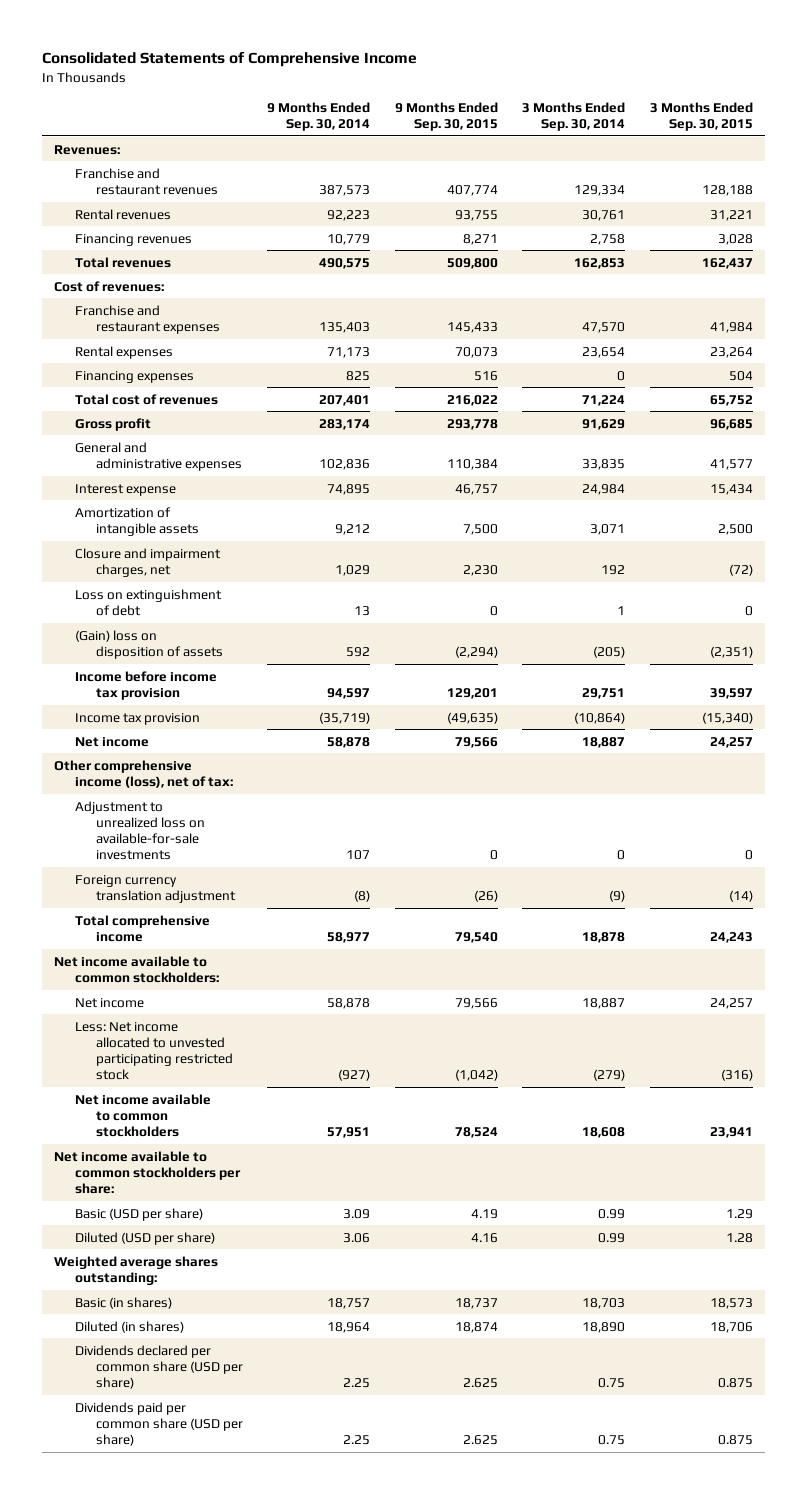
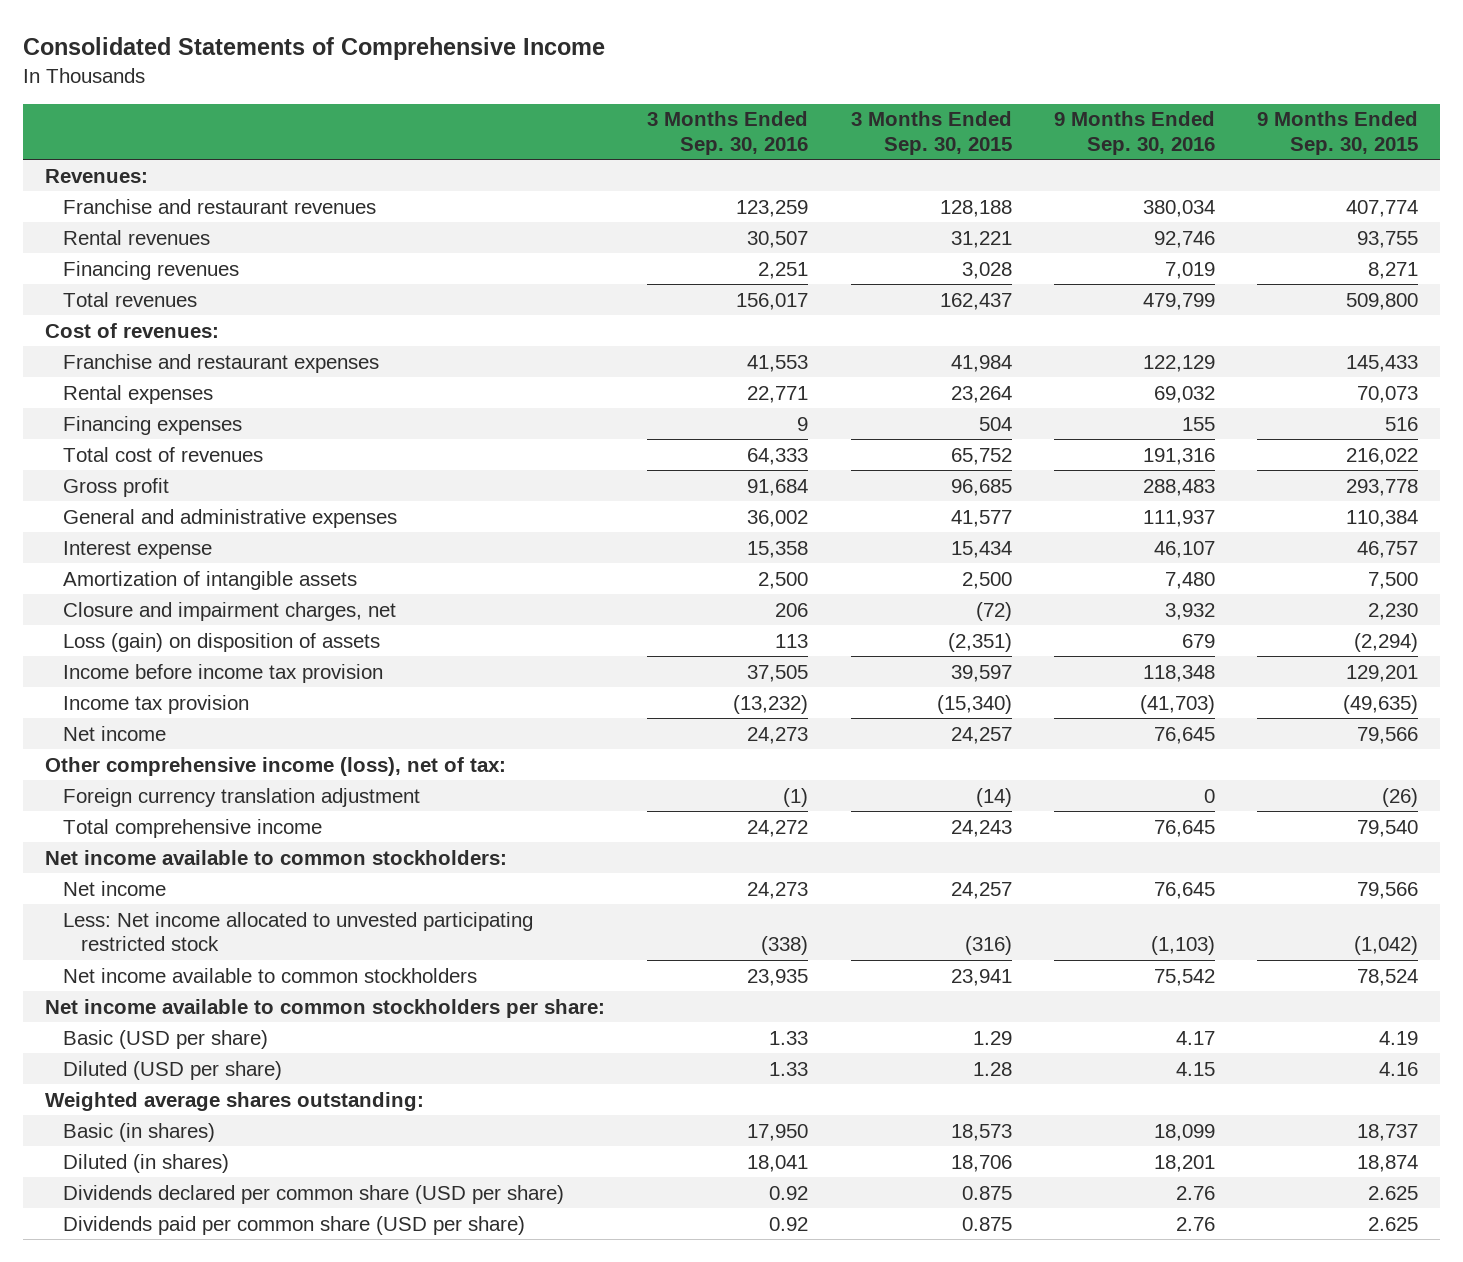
- | 9 Months Ended Sep. 30, 2014 | 9 Months Ended Sep. 30, 2015 | 3 Months Ended Sep. 30, 2014 | 3 Months Ended Sep. 30, 2015
+ | 3 Months Ended Sep. 30, 2016 | 3 Months Ended Sep. 30, 2015 | 9 Months Ended Sep. 30, 2016 | 9 Months Ended Sep. 30, 2015
- Loss on extinguishment of debt | 13 | 0 | 1 | 0
- (Gain) loss on disposition of assets | 592 | (2,294) | (205) | (2,351)
+ Loss (gain) on disposition of assets | 113 | (2,351) | 679 | (2,294)
- Adjustment to unrealized loss on available-for-sale investments | 107 | 0 | 0 | 0

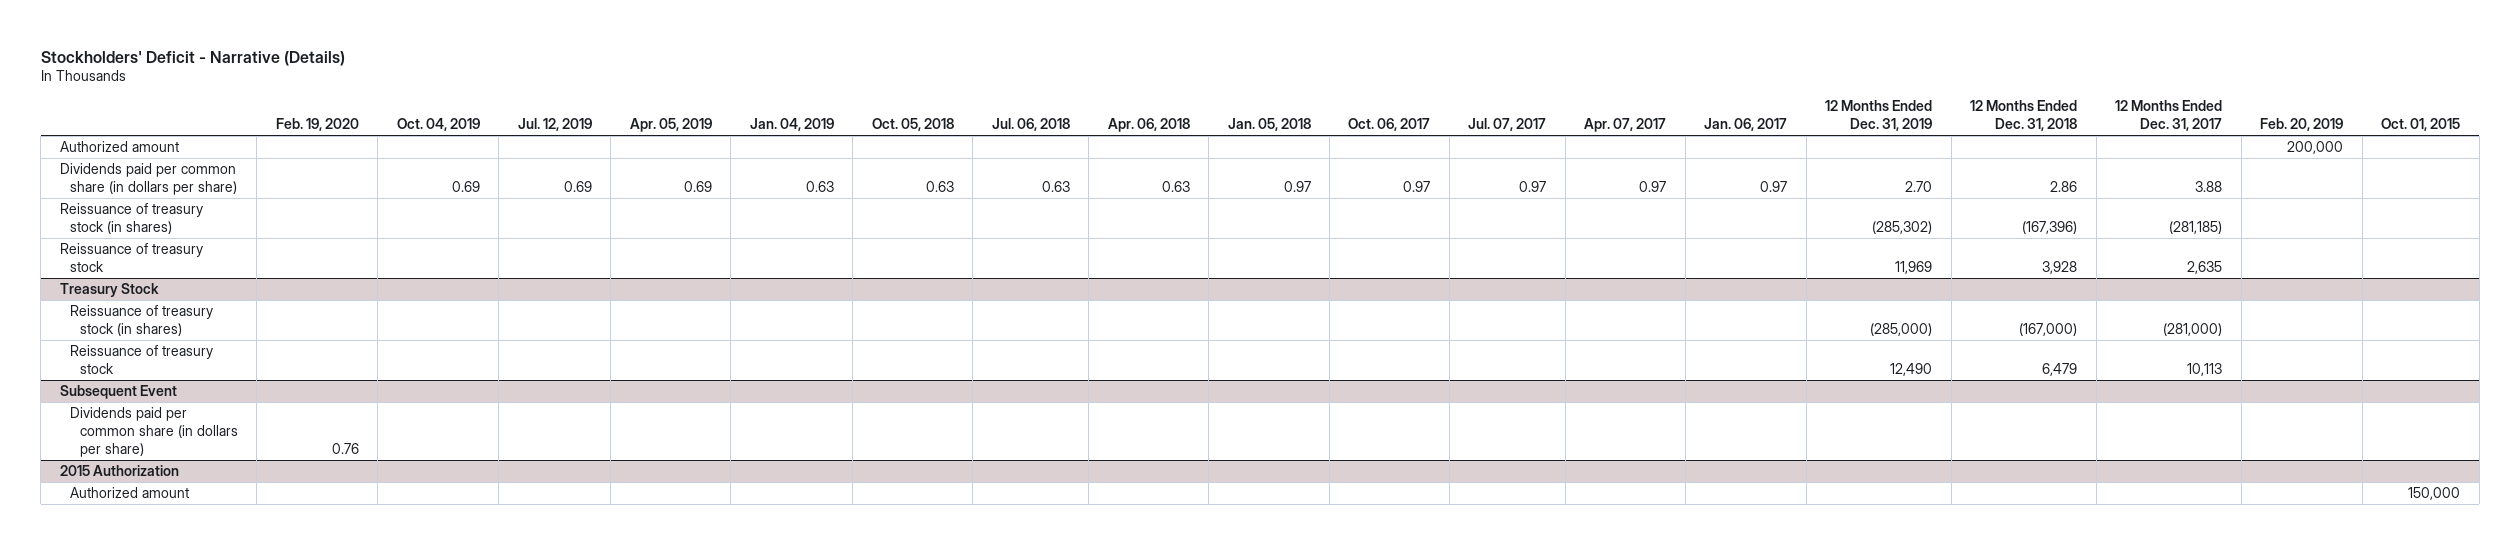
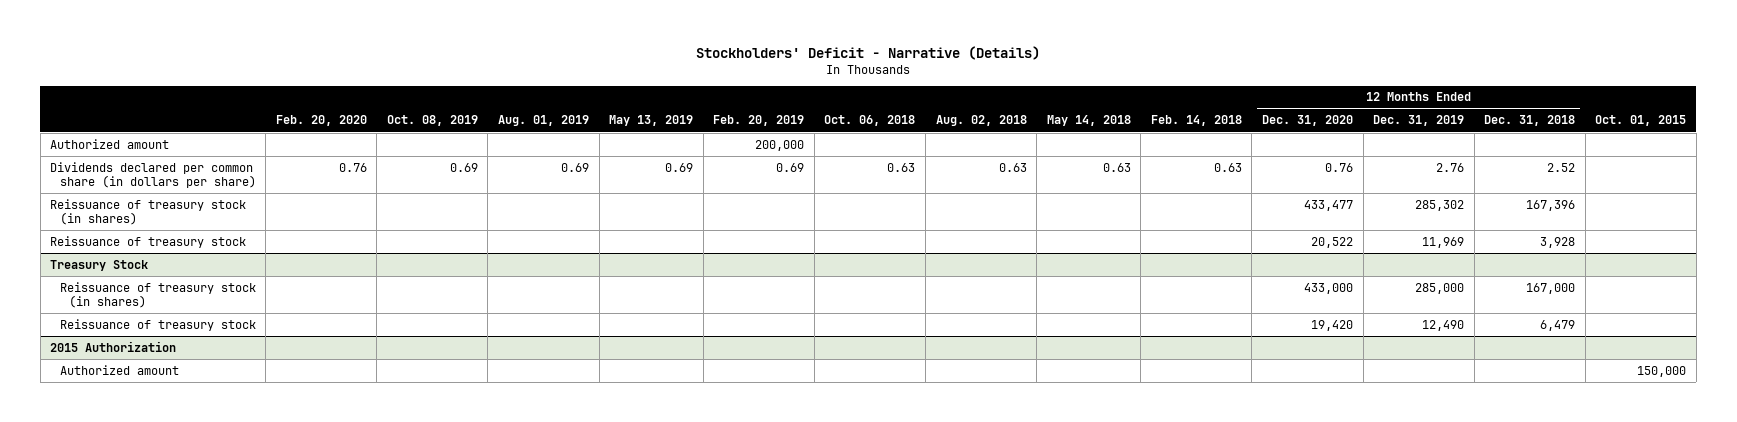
- | Feb. 19, 2020 | Oct. 04, 2019 | Jul. 12, 2019 | Apr. 05, 2019 | Jan. 04, 2019 | Oct. 05, 2018 | Jul. 06, 2018 | Apr. 06, 2018 | Jan. 05, 2018 | Oct. 06, 2017 | Jul. 07, 2017 | Apr. 07, 2017 | Jan. 06, 2017 | 12 Months Ended Dec. 31, 2019 | 12 Months Ended Dec. 31, 2018 | 12 Months Ended Dec. 31, 2017 | Feb. 20, 2019 | Oct. 01, 2015
+ | Feb. 20, 2020 | Oct. 08, 2019 | Aug. 01, 2019 | May 13, 2019 | Feb. 20, 2019 | Oct. 06, 2018 | Aug. 02, 2018 | May 14, 2018 | Feb. 14, 2018 | 12 Months Ended Dec. 31, 2020 | 12 Months Ended Dec. 31, 2019 | 12 Months Ended Dec. 31, 2018 | Oct. 01, 2015
- Dividends paid per common share (in dollars per share) | | 0.69 | 0.69 | 0.69 | 0.63 | 0.63 | 0.63 | 0.63 | 0.97 | 0.97 | 0.97 | 0.97 | 0.97 | 2.70 | 2.86 | 3.88 | |
- Reissuance of treasury stock (in shares) | | | | | | | | | | | | | | (285,302) | (167,396) | (281,185) | |
+ Dividends declared per common share (in dollars per share) | 0.76 | 0.69 | 0.69 | 0.69 | 0.69 | 0.63 | 0.63 | 0.63 | 0.63 | 0.76 | 2.76 | 2.52 |
+ Reissuance of treasury stock (in shares) | | | | | | | | | | 433,477 | 285,302 | 167,396 |
@ Treasury Stock
- Reissuance of treasury stock (in shares) | | | | | | | | | | | | | | (285,000) | (167,000) | (281,000) | |
+ Reissuance of treasury stock (in shares) | | | | | | | | | | 433,000 | 285,000 | 167,000 |
- Subsequent Event
- Dividends paid per common share (in dollars per share) | 0.76 | | | | | | | | | | | | | | | | |

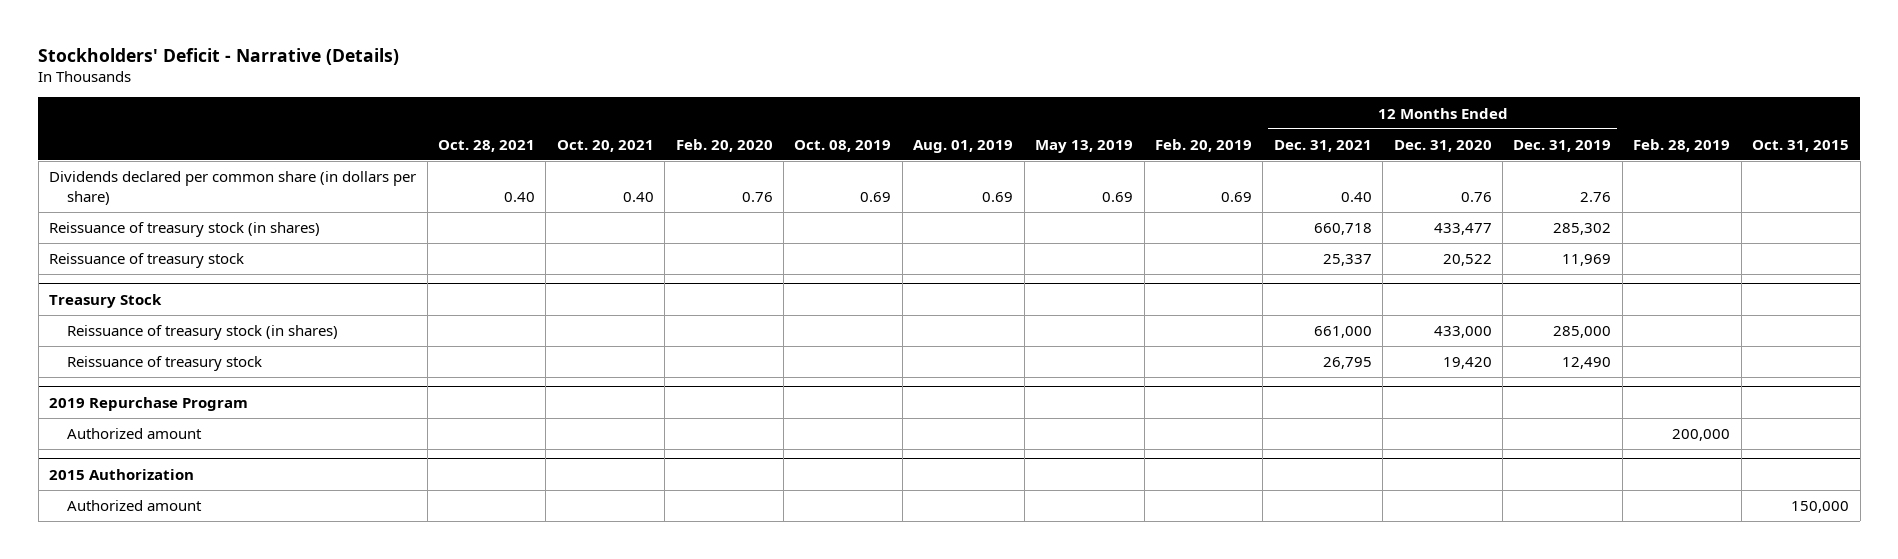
- | Feb. 20, 2020 | Oct. 08, 2019 | Aug. 01, 2019 | May 13, 2019 | Feb. 20, 2019 | Oct. 06, 2018 | Aug. 02, 2018 | May 14, 2018 | Feb. 14, 2018 | 12 Months Ended Dec. 31, 2020 | 12 Months Ended Dec. 31, 2019 | 12 Months Ended Dec. 31, 2018 | Oct. 01, 2015
+ | Oct. 28, 2021 | Oct. 20, 2021 | Feb. 20, 2020 | Oct. 08, 2019 | Aug. 01, 2019 | May 13, 2019 | Feb. 20, 2019 | 12 Months Ended Dec. 31, 2021 | 12 Months Ended Dec. 31, 2020 | 12 Months Ended Dec. 31, 2019 | Feb. 28, 2019 | Oct. 31, 2015
- Authorized amount | | | | | 200,000 | | | | | | | |
+ 2019 Repurchase Program
+ Authorized amount | | | | | | | | | | | 200,000 |

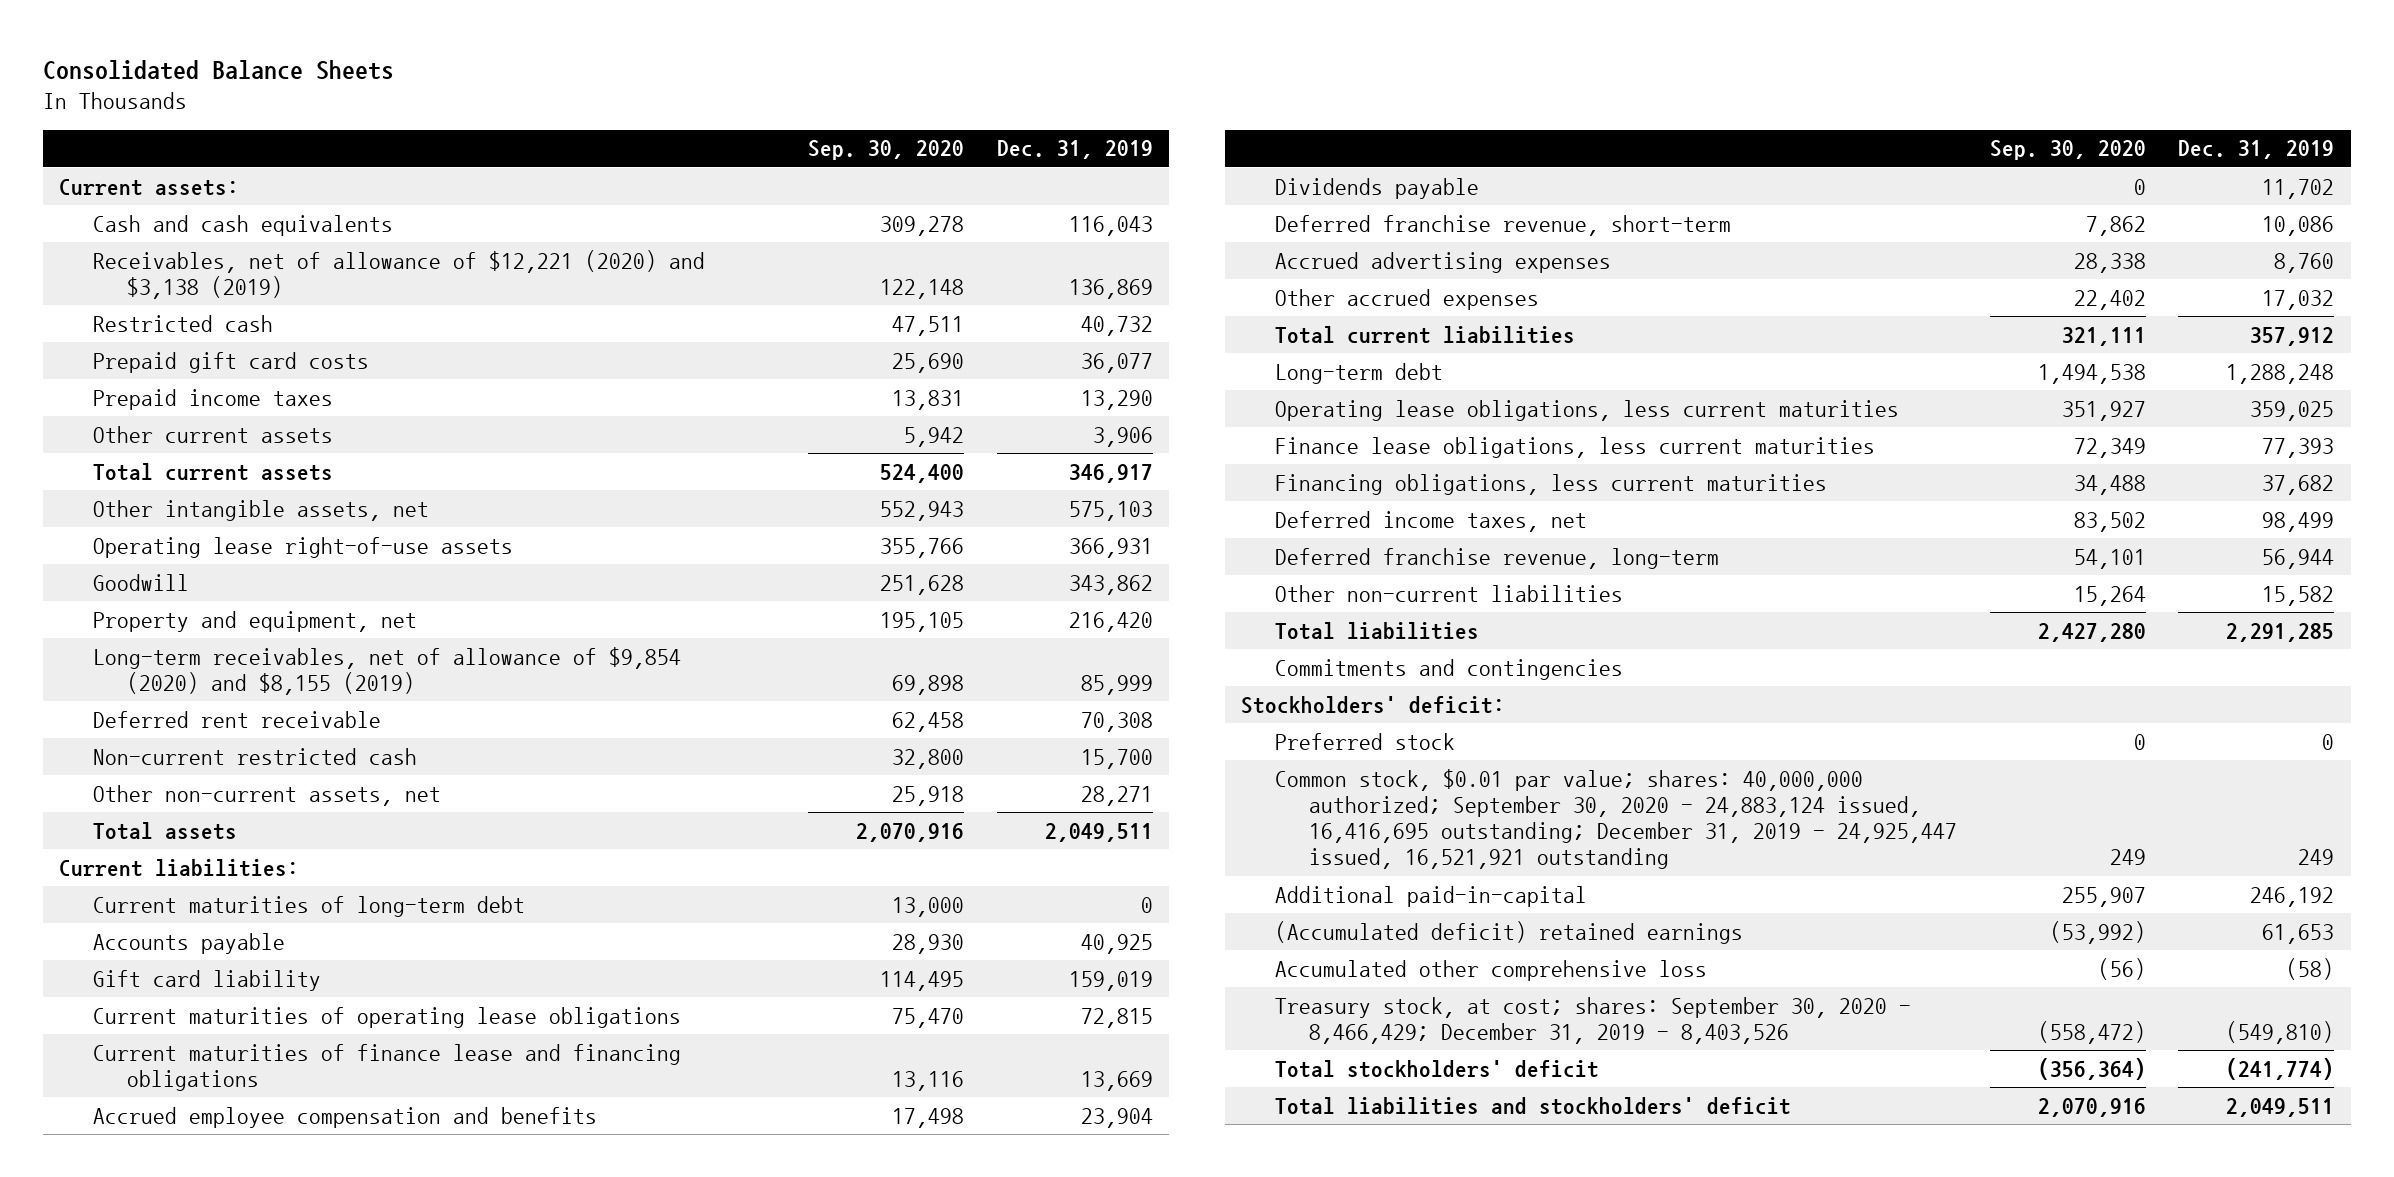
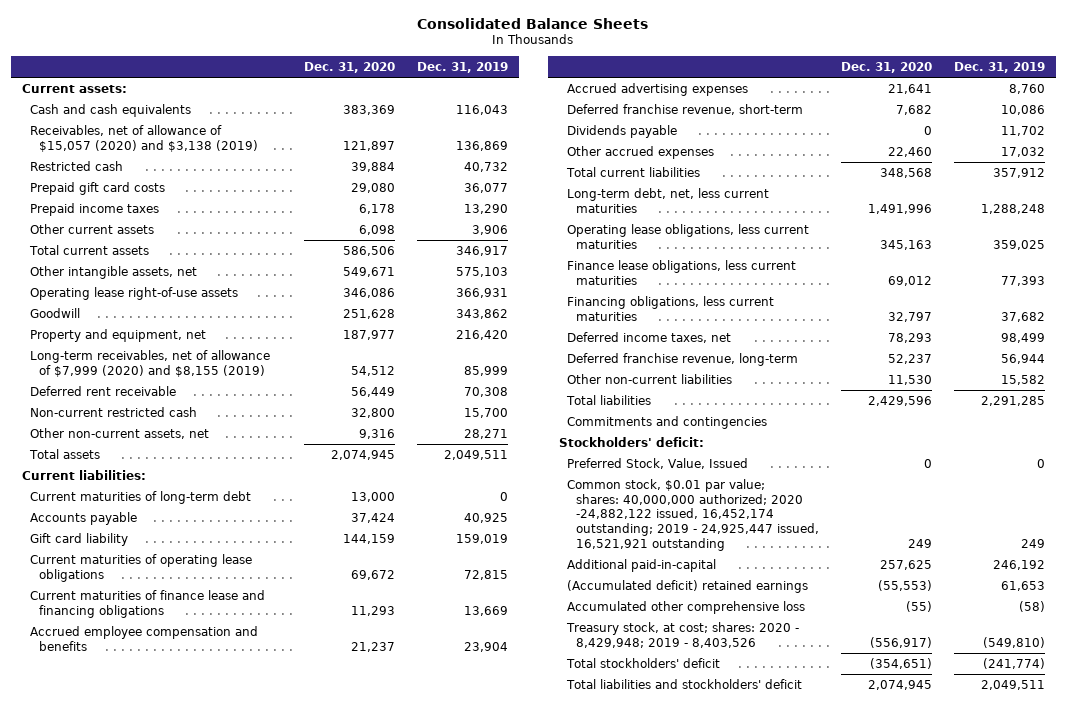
- | Sep. 30, 2020 | Dec. 31, 2019
+ | Dec. 31, 2020 | Dec. 31, 2019
- Receivables, net of allowance of $12,221 (2020) and $3,138 (2019) | 122,148 | 136,869
+ Receivables, net of allowance of $15,057 (2020) and $3,138 (2019) | 121,897 | 136,869
- Long-term receivables, net of allowance of $9,854 (2020) and $8,155 (2019) | 69,898 | 85,999
+ Long-term receivables, net of allowance of $7,999 (2020) and $8,155 (2019) | 54,512 | 85,999
moved down: Deferred franchise revenue, short-term | 7,682 | 10,086
moved down: Dividends payable | 0 | 11,702
- Long-term debt | 1,494,538 | 1,288,248
+ Long-term debt, net, less current maturities | 1,491,996 | 1,288,248
- Preferred stock | 0 | 0
- Common stock, $0.01 par value; shares: 40,000,000 authorized; September 30, 2020 - 24,883,124 issued, 16,416,695 outstanding; December 31, 2019 - 24,925,447 issued, 16,521,921 outstanding | 249 | 249
+ Preferred Stock, Value, Issued | 0 | 0
+ Common stock, $0.01 par value; shares: 40,000,000 authorized; 2020 -24,882,122 issued, 16,452,174 outstanding; 2019 - 24,925,447 issued, 16,521,921 outstanding | 249 | 249
- Treasury stock, at cost; shares: September 30, 2020 - 8,466,429; December 31, 2019 - 8,403,526 | (558,472) | (549,810)
+ Treasury stock, at cost; shares: 2020 - 8,429,948; 2019 - 8,403,526 | (556,917) | (549,810)

